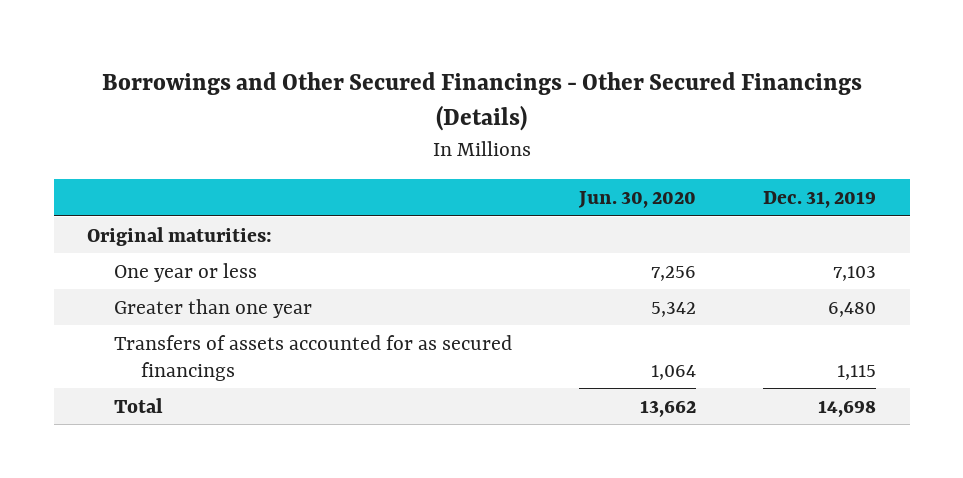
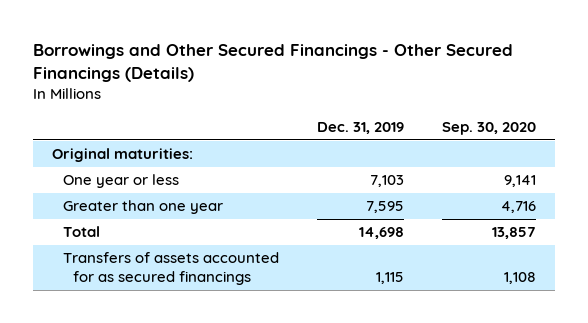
- | Jun. 30, 2020 | Dec. 31, 2019
+ | Dec. 31, 2019 | Sep. 30, 2020
- Greater than one year | 5,342 | 6,480
+ Greater than one year | 7,595 | 4,716
moved down: Transfers of assets accounted for as secured financings | 1,115 | 1,108

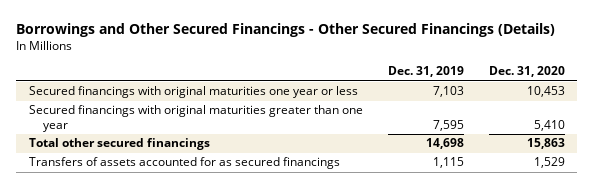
- | Dec. 31, 2019 | Sep. 30, 2020
+ | Dec. 31, 2019 | Dec. 31, 2020
- Original maturities:
- One year or less | 7,103 | 9,141
- Greater than one year | 7,595 | 4,716
- Total | 14,698 | 13,857
+ Secured financings with original maturities one year or less | 7,103 | 10,453
+ Secured financings with original maturities greater than one year | 7,595 | 5,410
+ Total other secured financings | 14,698 | 15,863

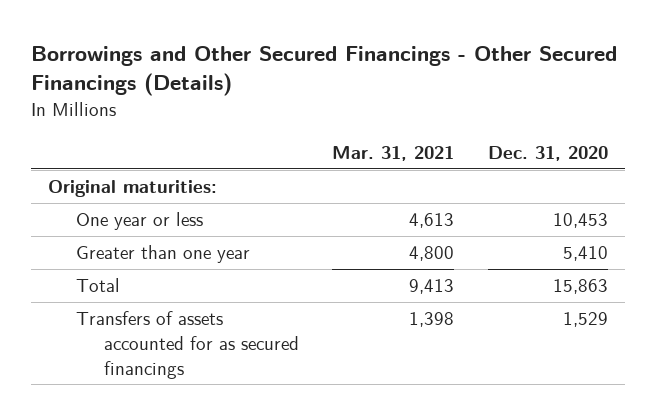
- | Dec. 31, 2019 | Dec. 31, 2020
+ | Mar. 31, 2021 | Dec. 31, 2020
- Secured financings with original maturities one year or less | 7,103 | 10,453
- Secured financings with original maturities greater than one year | 7,595 | 5,410
- Total other secured financings | 14,698 | 15,863
+ Original maturities:
+ One year or less | 4,613 | 10,453
+ Greater than one year | 4,800 | 5,410
+ Total | 9,413 | 15,863

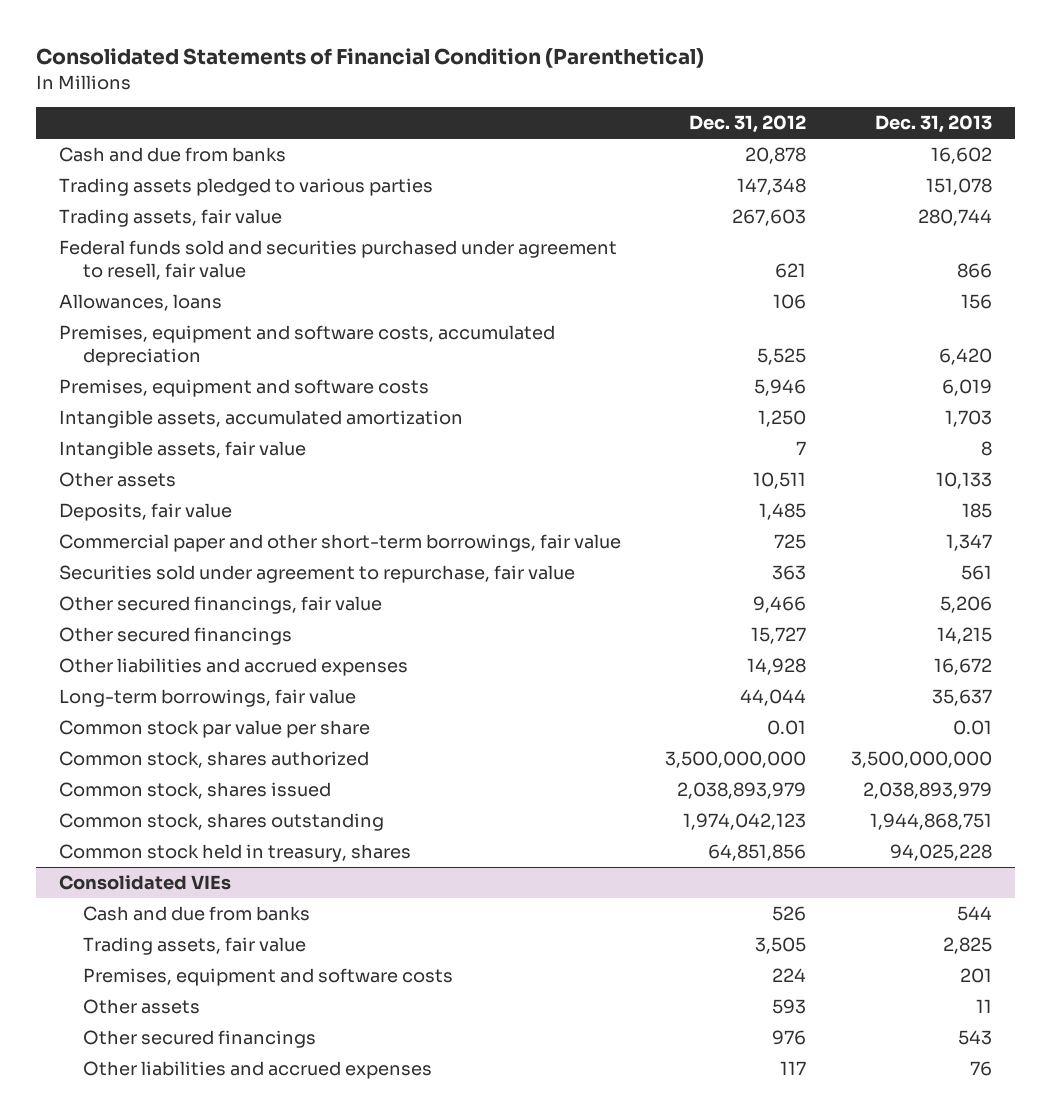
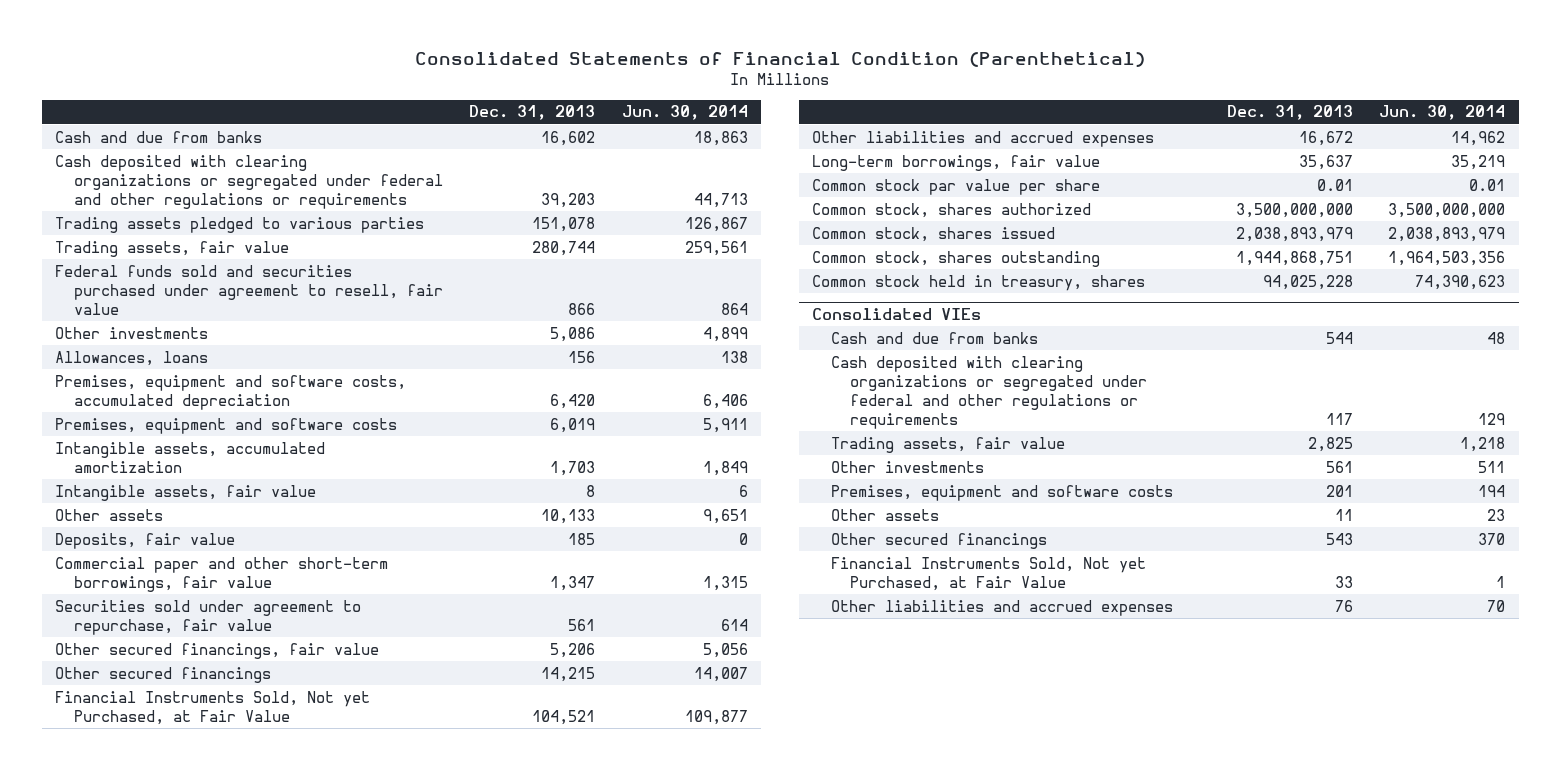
- | Dec. 31, 2012 | Dec. 31, 2013
+ | Dec. 31, 2013 | Jun. 30, 2014
+ Cash deposited with clearing organizations or segregated under federal and other regulations or requirements | 39,203 | 44,713
+ Other investments | 5,086 | 4,899
+ Financial Instruments Sold, Not yet Purchased, at Fair Value | 104,521 | 109,877
@ Consolidated VIEs
+ Cash deposited with clearing organizations or segregated under federal and other regulations or requirements | 117 | 129
+ Other investments | 561 | 511
+ Financial Instruments Sold, Not yet Purchased, at Fair Value | 33 | 1

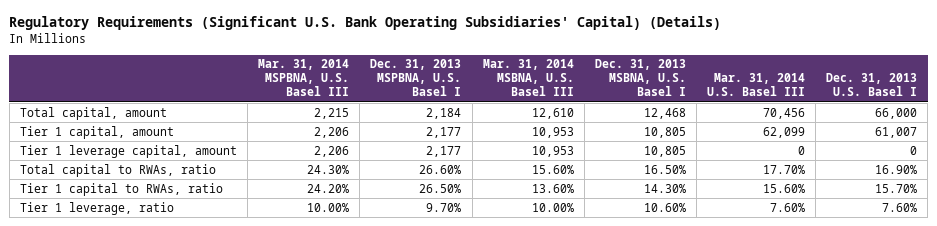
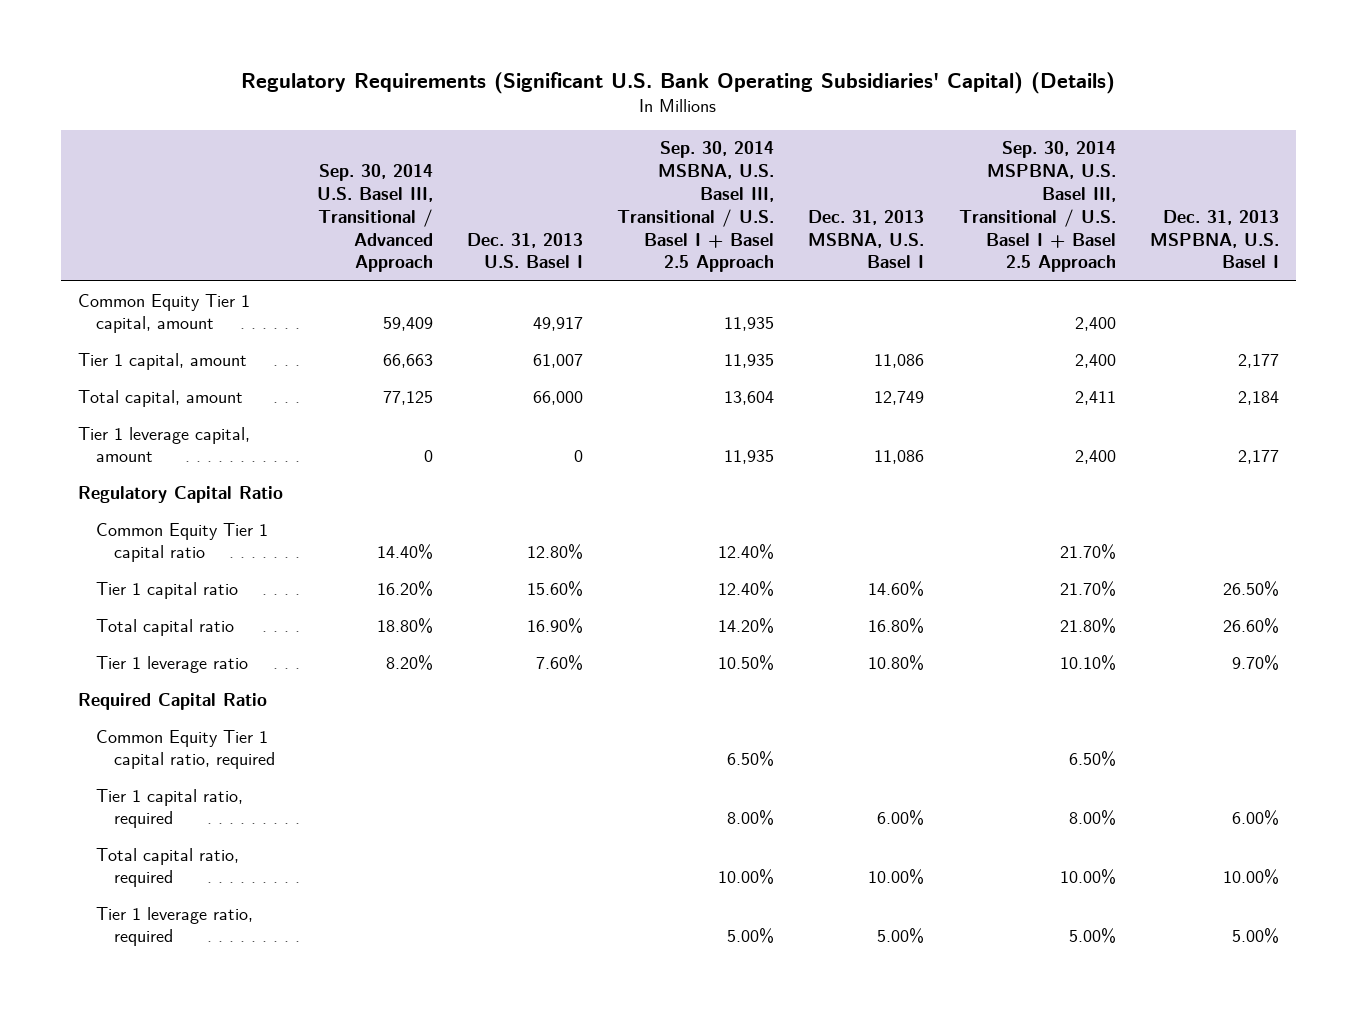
- | Mar. 31, 2014 MSPBNA, U.S. Basel III | Dec. 31, 2013 MSPBNA, U.S. Basel I | Mar. 31, 2014 MSBNA, U.S. Basel III | Dec. 31, 2013 MSBNA, U.S. Basel I | Mar. 31, 2014 U.S. Basel III | Dec. 31, 2013 U.S. Basel I
+ | Sep. 30, 2014 U.S. Basel III, Transitional / Advanced Approach | Dec. 31, 2013 U.S. Basel I | Sep. 30, 2014 MSBNA, U.S. Basel III, Transitional / U.S. Basel I + Basel 2.5 Approach | Dec. 31, 2013 MSBNA, U.S. Basel I | Sep. 30, 2014 MSPBNA, U.S. Basel III, Transitional / U.S. Basel I + Basel 2.5 Approach | Dec. 31, 2013 MSPBNA, U.S. Basel I
- Total capital, amount | 2,215 | 2,184 | 12,610 | 12,468 | 70,456 | 66,000
- Tier 1 capital, amount | 2,206 | 2,177 | 10,953 | 10,805 | 62,099 | 61,007
- Tier 1 leverage capital, amount | 2,206 | 2,177 | 10,953 | 10,805 | 0 | 0
- Total capital to RWAs, ratio | 24.30% | 26.60% | 15.60% | 16.50% | 17.70% | 16.90%
- Tier 1 capital to RWAs, ratio | 24.20% | 26.50% | 13.60% | 14.30% | 15.60% | 15.70%
- Tier 1 leverage, ratio | 10.00% | 9.70% | 10.00% | 10.60% | 7.60% | 7.60%
+ Common Equity Tier 1 capital, amount | 59,409 | 49,917 | 11,935 | | 2,400 |
+ Tier 1 capital, amount | 66,663 | 61,007 | 11,935 | 11,086 | 2,400 | 2,177
+ Total capital, amount | 77,125 | 66,000 | 13,604 | 12,749 | 2,411 | 2,184
+ Tier 1 leverage capital, amount | 0 | 0 | 11,935 | 11,086 | 2,400 | 2,177
+ Regulatory Capital Ratio
+ Common Equity Tier 1 capital ratio | 14.40% | 12.80% | 12.40% | | 21.70% |
+ Tier 1 capital ratio | 16.20% | 15.60% | 12.40% | 14.60% | 21.70% | 26.50%
+ Total capital ratio | 18.80% | 16.90% | 14.20% | 16.80% | 21.80% | 26.60%
+ Tier 1 leverage ratio | 8.20% | 7.60% | 10.50% | 10.80% | 10.10% | 9.70%
+ Required Capital Ratio
+ Common Equity Tier 1 capital ratio, required | | | 6.50% | | 6.50% |
+ Tier 1 capital ratio, required | | | 8.00% | 6.00% | 8.00% | 6.00%
+ Total capital ratio, required | | | 10.00% | 10.00% | 10.00% | 10.00%
+ Tier 1 leverage ratio, required | | | 5.00% | 5.00% | 5.00% | 5.00%

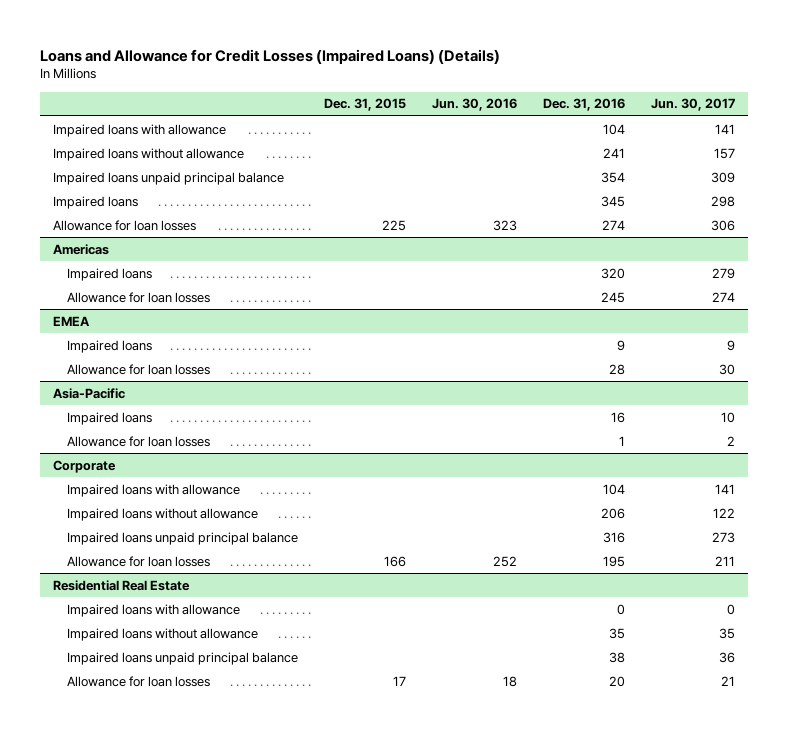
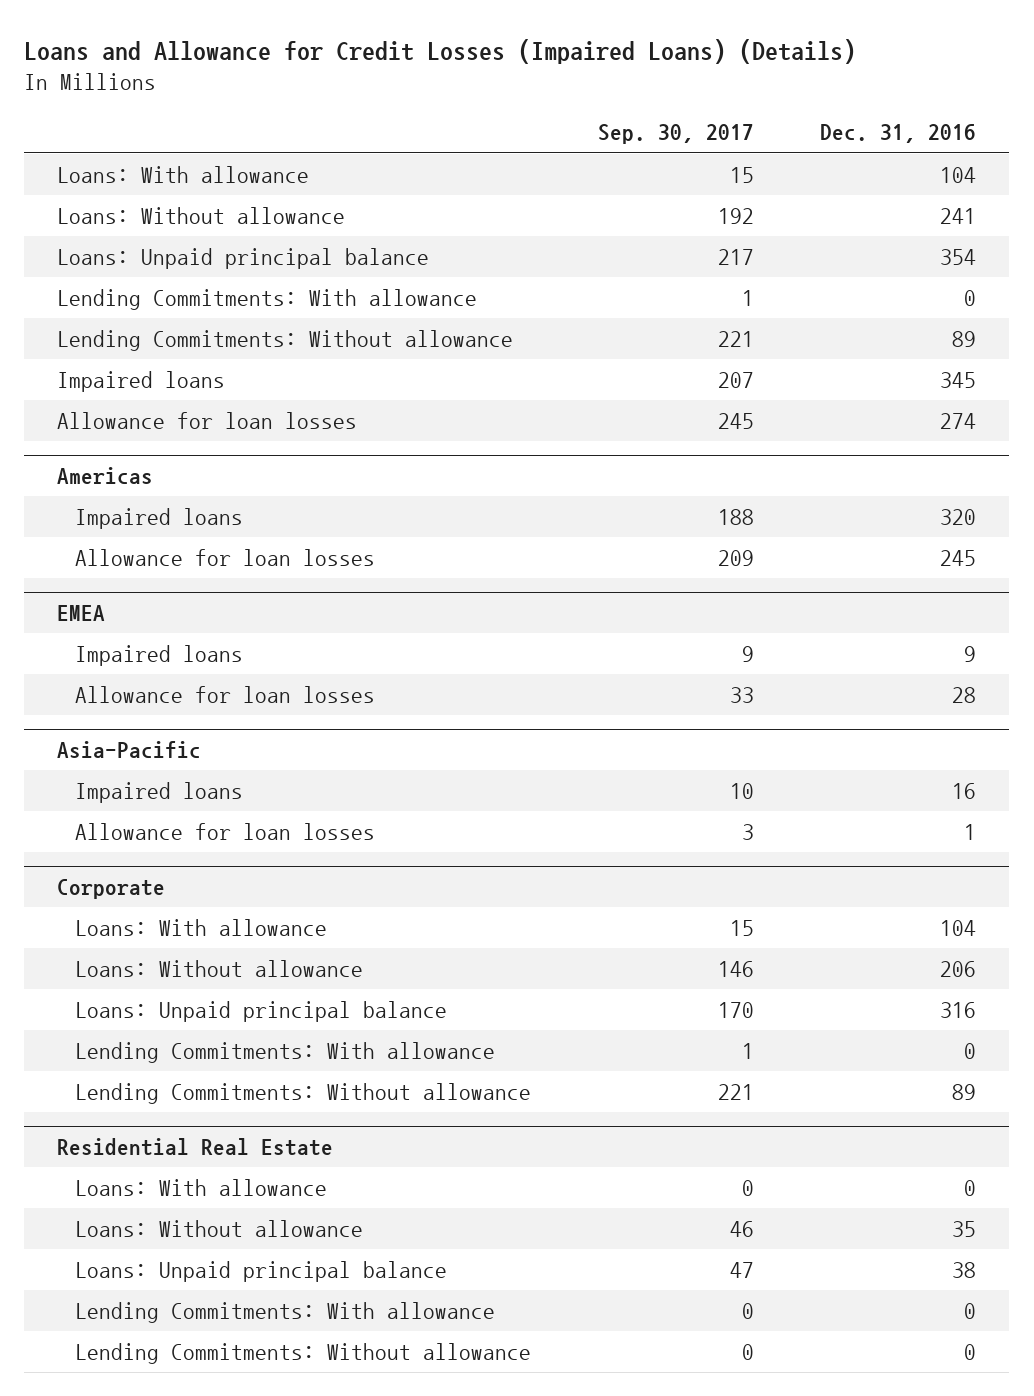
- | Dec. 31, 2015 | Jun. 30, 2016 | Dec. 31, 2016 | Jun. 30, 2017
+ | Sep. 30, 2017 | Dec. 31, 2016
- Impaired loans with allowance | | | 104 | 141
- Impaired loans without allowance | | | 241 | 157
- Impaired loans unpaid principal balance | | | 354 | 309
+ Loans: With allowance | 15 | 104
+ Loans: Without allowance | 192 | 241
+ Loans: Unpaid principal balance | 217 | 354
+ Lending Commitments: With allowance | 1 | 0
+ Lending Commitments: Without allowance | 221 | 89
@ Corporate
- Impaired loans with allowance | | | 104 | 141
- Impaired loans without allowance | | | 206 | 122
- Impaired loans unpaid principal balance | | | 316 | 273
- Allowance for loan losses | 166 | 252 | 195 | 211
+ Loans: With allowance | 15 | 104
+ Loans: Without allowance | 146 | 206
+ Loans: Unpaid principal balance | 170 | 316
+ Lending Commitments: With allowance | 1 | 0
+ Lending Commitments: Without allowance | 221 | 89
@ Residential Real Estate
- Impaired loans with allowance | | | 0 | 0
- Impaired loans without allowance | | | 35 | 35
- Impaired loans unpaid principal balance | | | 38 | 36
- Allowance for loan losses | 17 | 18 | 20 | 21
+ Loans: With allowance | 0 | 0
+ Loans: Without allowance | 46 | 35
+ Loans: Unpaid principal balance | 47 | 38
+ Lending Commitments: With allowance | 0 | 0
+ Lending Commitments: Without allowance | 0 | 0

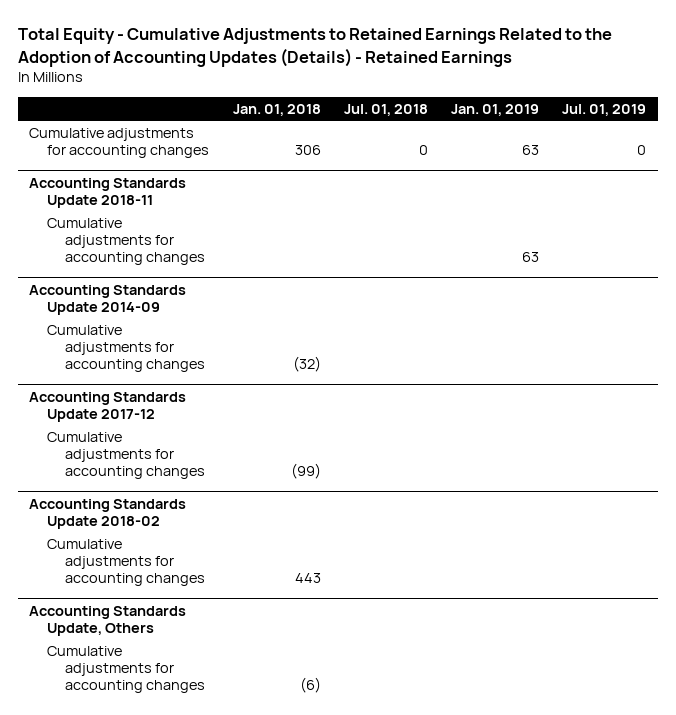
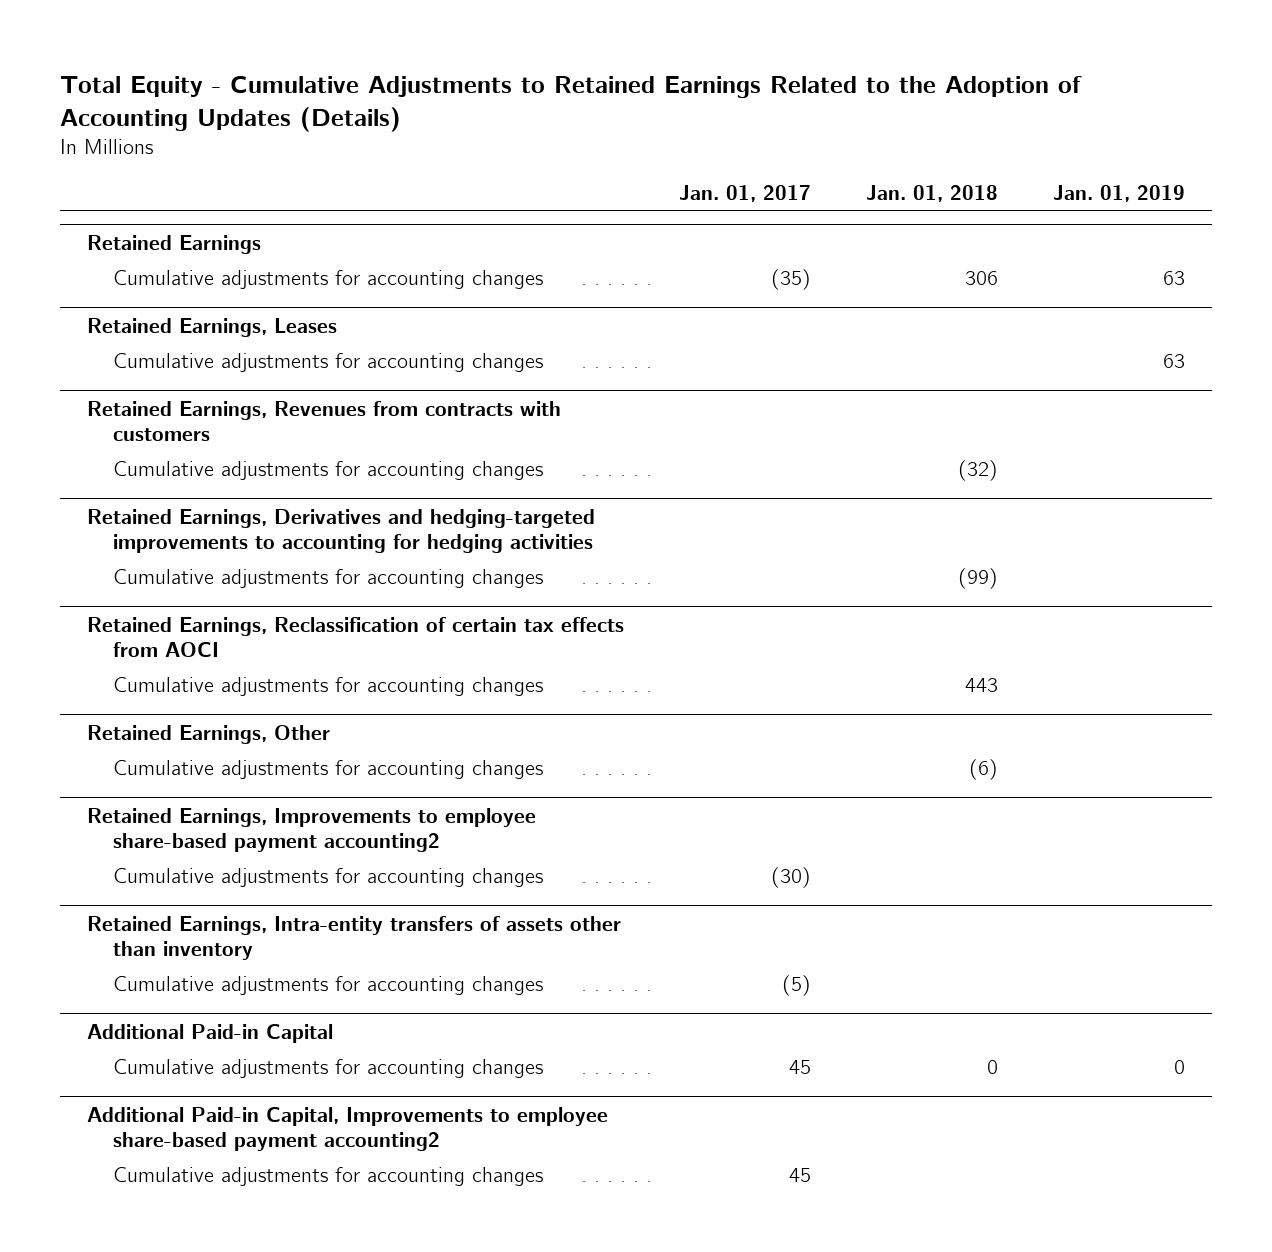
- Total Equity - Cumulative Adjustments to Retained Earnings Related to the Adoption of Accounting Updates (Details) - Retained Earnings
+ Total Equity - Cumulative Adjustments to Retained Earnings Related to the Adoption of Accounting Updates (Details)
- | Jan. 01, 2018 | Jul. 01, 2018 | Jan. 01, 2019 | Jul. 01, 2019
+ | Jan. 01, 2017 | Jan. 01, 2018 | Jan. 01, 2019
+ Retained Earnings
- Accounting Standards Update 2018-11
+ Retained Earnings, Leases
- Accounting Standards Update 2014-09
+ Retained Earnings, Revenues from contracts with customers
- Accounting Standards Update 2017-12
+ Retained Earnings, Derivatives and hedging-targeted improvements to accounting for hedging activities
- Accounting Standards Update 2018-02
+ Retained Earnings, Reclassification of certain tax effects from AOCI
- Accounting Standards Update, Others
+ Retained Earnings, Other
+ Retained Earnings, Improvements to employee share-based payment accounting2
+ Cumulative adjustments for accounting changes | (30) | |
+ Retained Earnings, Intra-entity transfers of assets other than inventory
+ Cumulative adjustments for accounting changes | (5) | |
+ Additional Paid-in Capital
+ Cumulative adjustments for accounting changes | 45 | 0 | 0
+ Additional Paid-in Capital, Improvements to employee share-based payment accounting2
+ Cumulative adjustments for accounting changes | 45 | |

